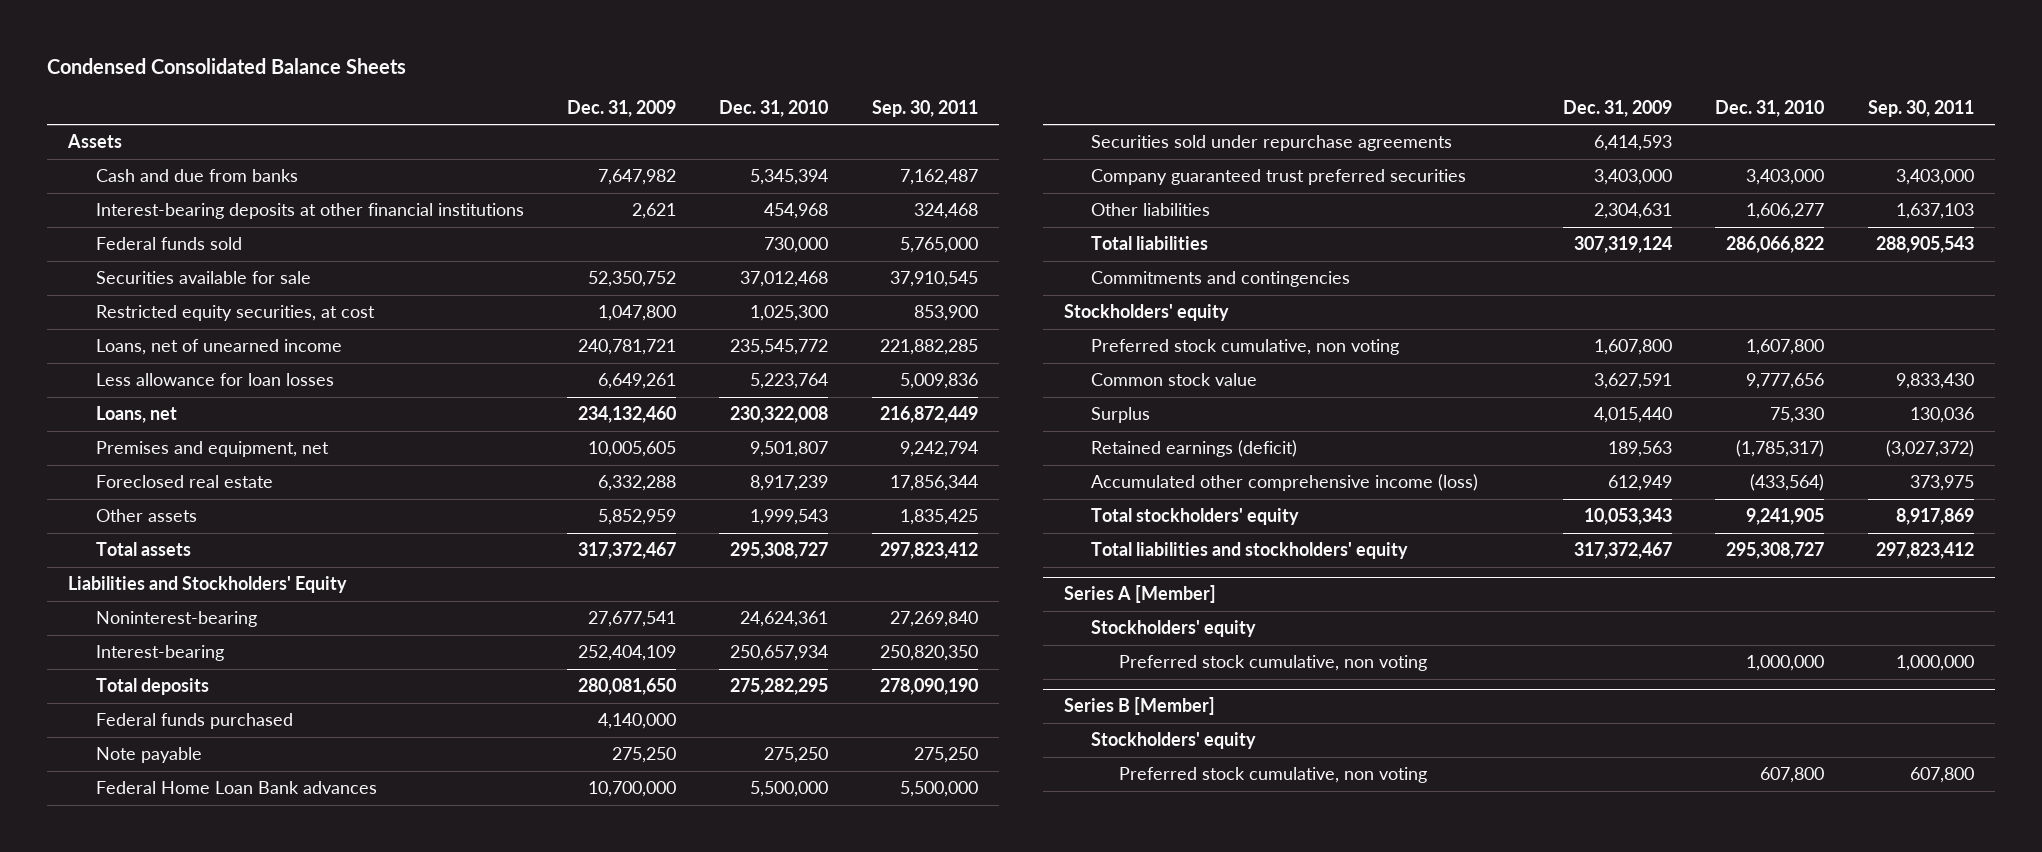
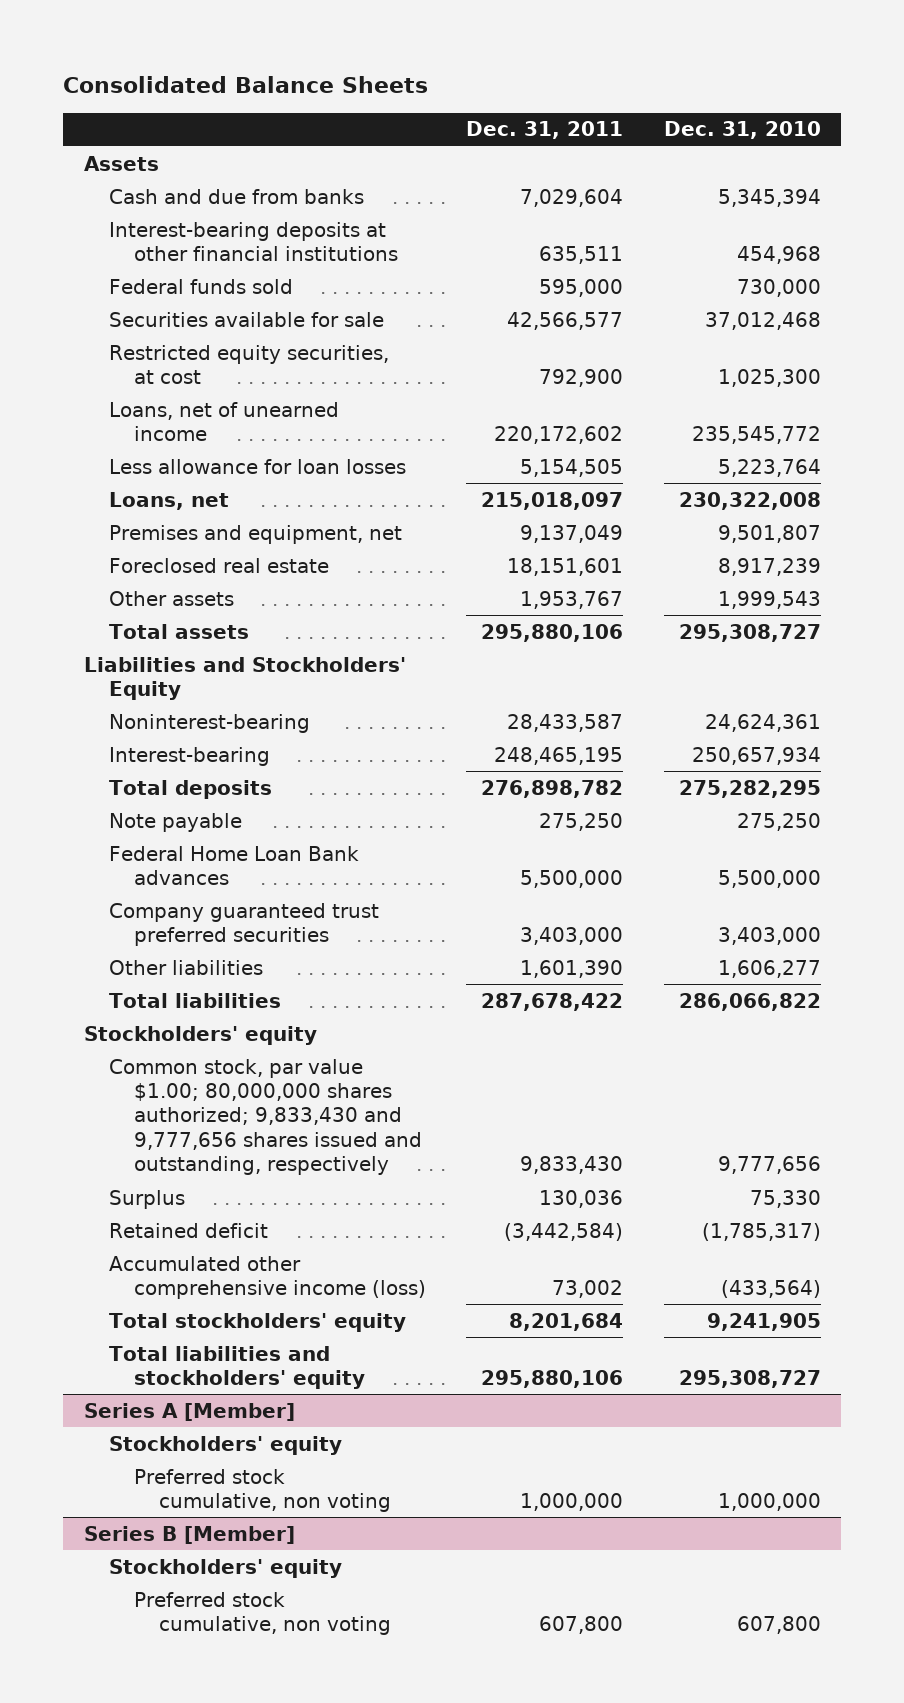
- Condensed Consolidated Balance Sheets
+ Consolidated Balance Sheets
- | Dec. 31, 2009 | Dec. 31, 2010 | Sep. 30, 2011
+ | Dec. 31, 2011 | Dec. 31, 2010
- Federal funds purchased | 4,140,000 | |
- Securities sold under repurchase agreements | 6,414,593 | |
- Commitments and contingencies
- Preferred stock cumulative, non voting | 1,607,800 | 1,607,800 |
- Common stock value | 3,627,591 | 9,777,656 | 9,833,430
+ Common stock, par value $1.00; 80,000,000 shares authorized; 9,833,430 and 9,777,656 shares issued and outstanding, respectively | 9,833,430 | 9,777,656
- Retained earnings (deficit) | 189,563 | (1,785,317) | (3,027,372)
+ Retained deficit | (3,442,584) | (1,785,317)

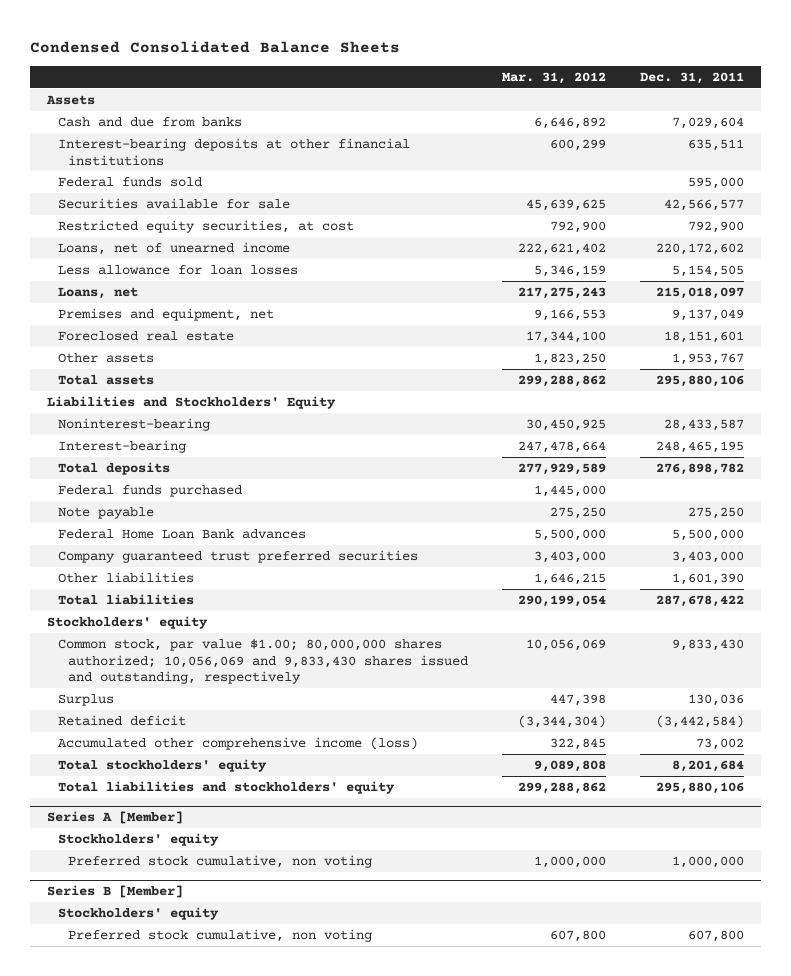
- Consolidated Balance Sheets
+ Condensed Consolidated Balance Sheets
- | Dec. 31, 2011 | Dec. 31, 2010
+ | Mar. 31, 2012 | Dec. 31, 2011
+ Federal funds purchased | 1,445,000 |
- Common stock, par value $1.00; 80,000,000 shares authorized; 9,833,430 and 9,777,656 shares issued and outstanding, respectively | 9,833,430 | 9,777,656
+ Common stock, par value $1.00; 80,000,000 shares authorized; 10,056,069 and 9,833,430 shares issued and outstanding, respectively | 10,056,069 | 9,833,430

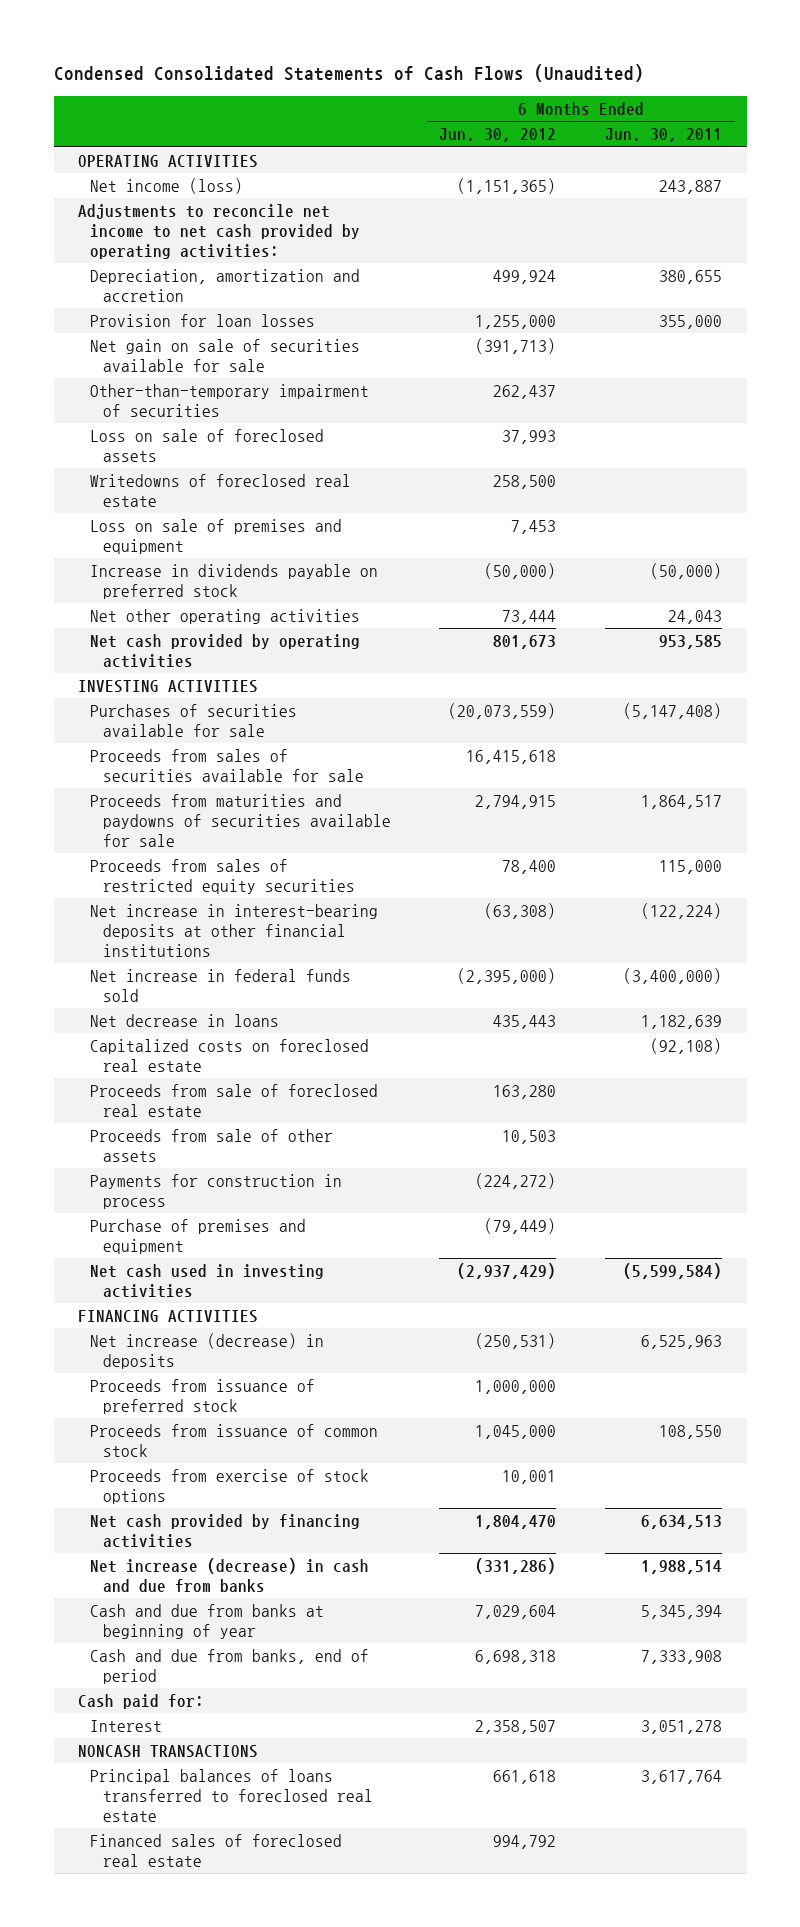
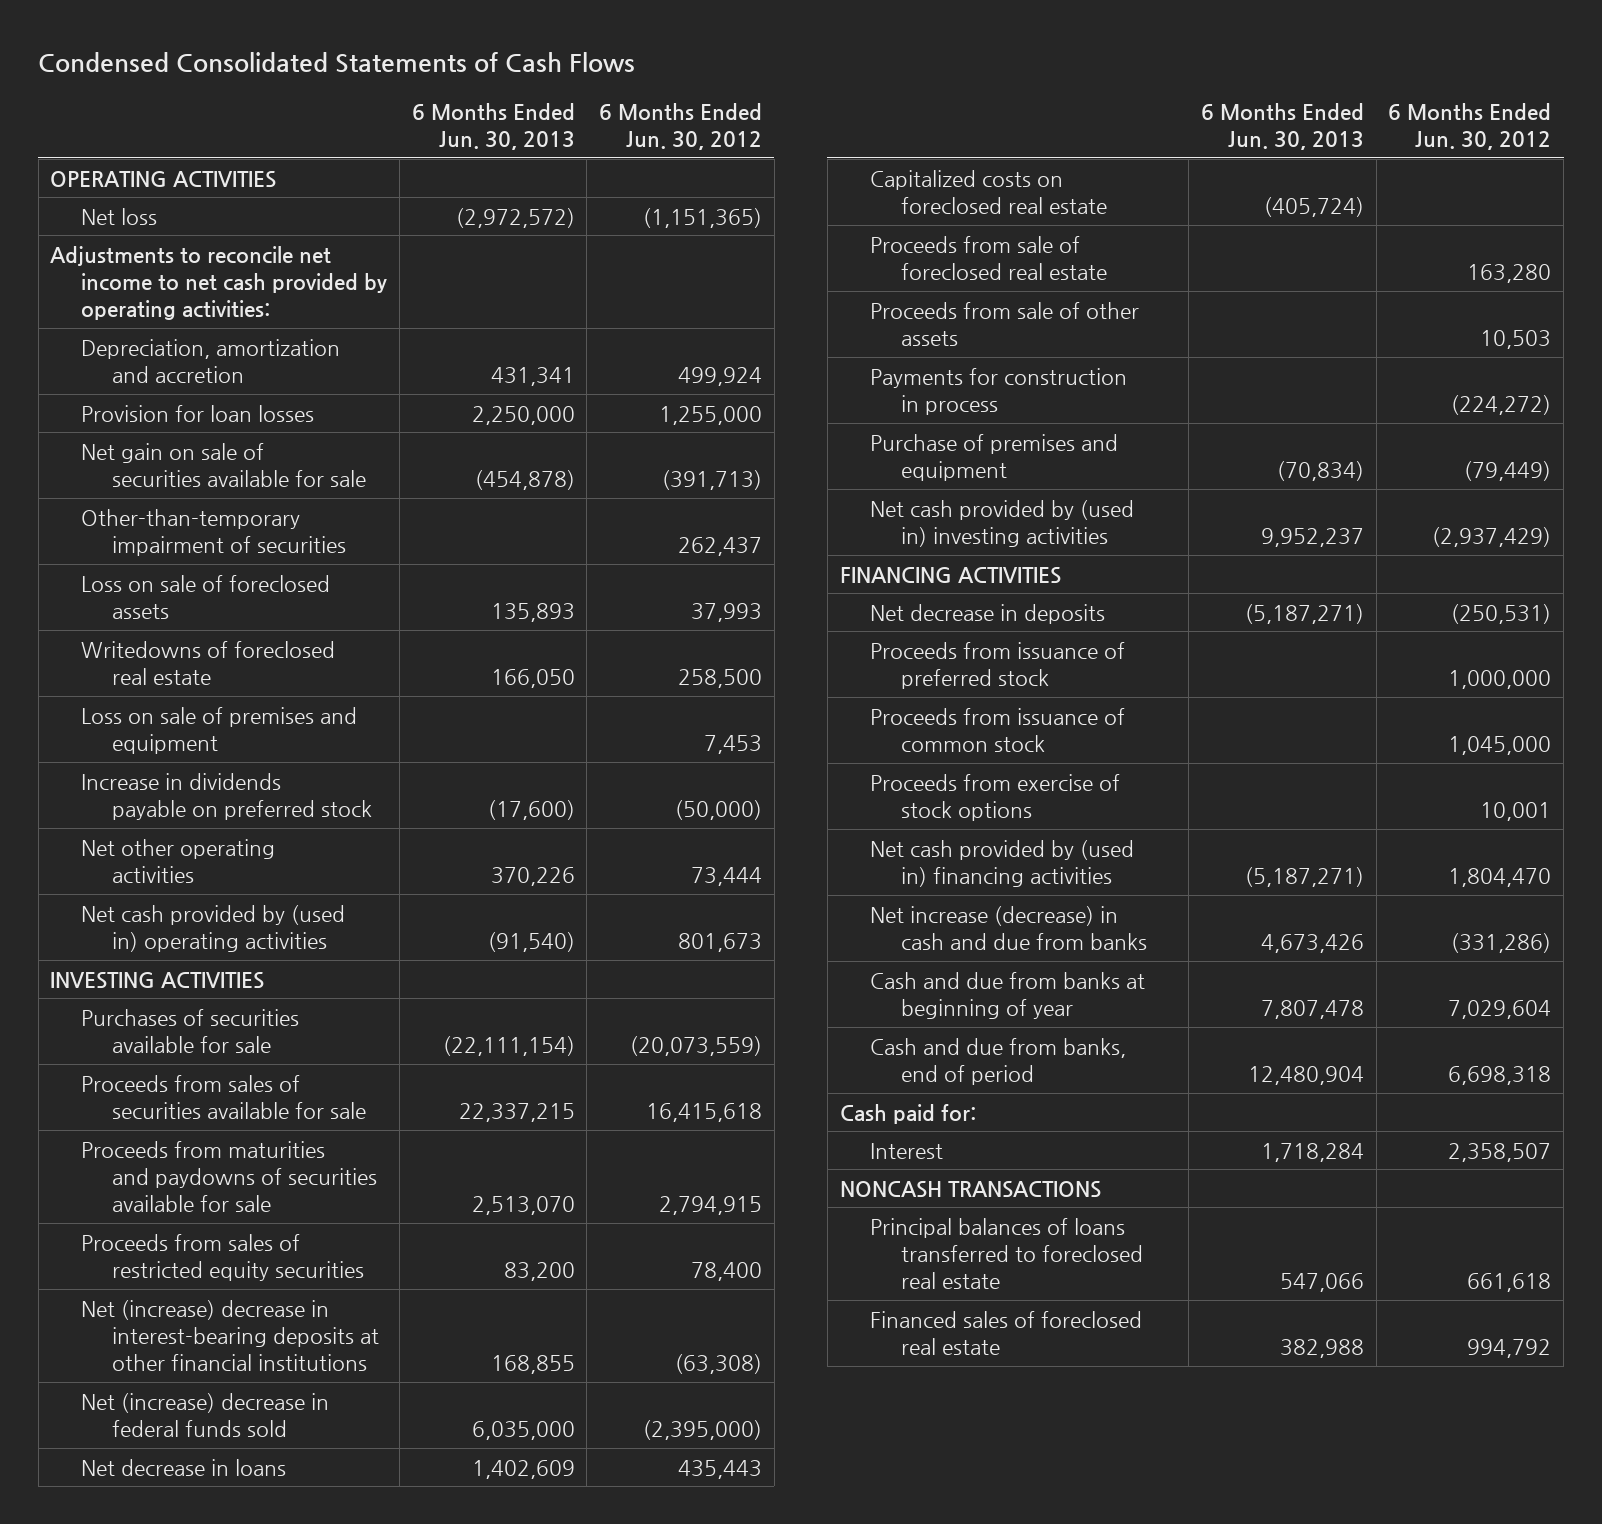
- Condensed Consolidated Statements of Cash Flows (Unaudited)
+ Condensed Consolidated Statements of Cash Flows
- | 6 Months Ended Jun. 30, 2012 | 6 Months Ended Jun. 30, 2011
+ | 6 Months Ended Jun. 30, 2013 | 6 Months Ended Jun. 30, 2012
- Net income (loss) | (1,151,365) | 243,887
+ Net loss | (2,972,572) | (1,151,365)
- Net cash provided by operating activities | 801,673 | 953,585
+ Net cash provided by (used in) operating activities | (91,540) | 801,673
- Net increase in interest-bearing deposits at other financial institutions | (63,308) | (122,224)
- Net increase in federal funds sold | (2,395,000) | (3,400,000)
+ Net (increase) decrease in interest-bearing deposits at other financial institutions | 168,855 | (63,308)
+ Net (increase) decrease in federal funds sold | 6,035,000 | (2,395,000)
- Net cash used in investing activities | (2,937,429) | (5,599,584)
+ Net cash provided by (used in) investing activities | 9,952,237 | (2,937,429)
- Net increase (decrease) in deposits | (250,531) | 6,525,963
+ Net decrease in deposits | (5,187,271) | (250,531)
- Net cash provided by financing activities | 1,804,470 | 6,634,513
+ Net cash provided by (used in) financing activities | (5,187,271) | 1,804,470

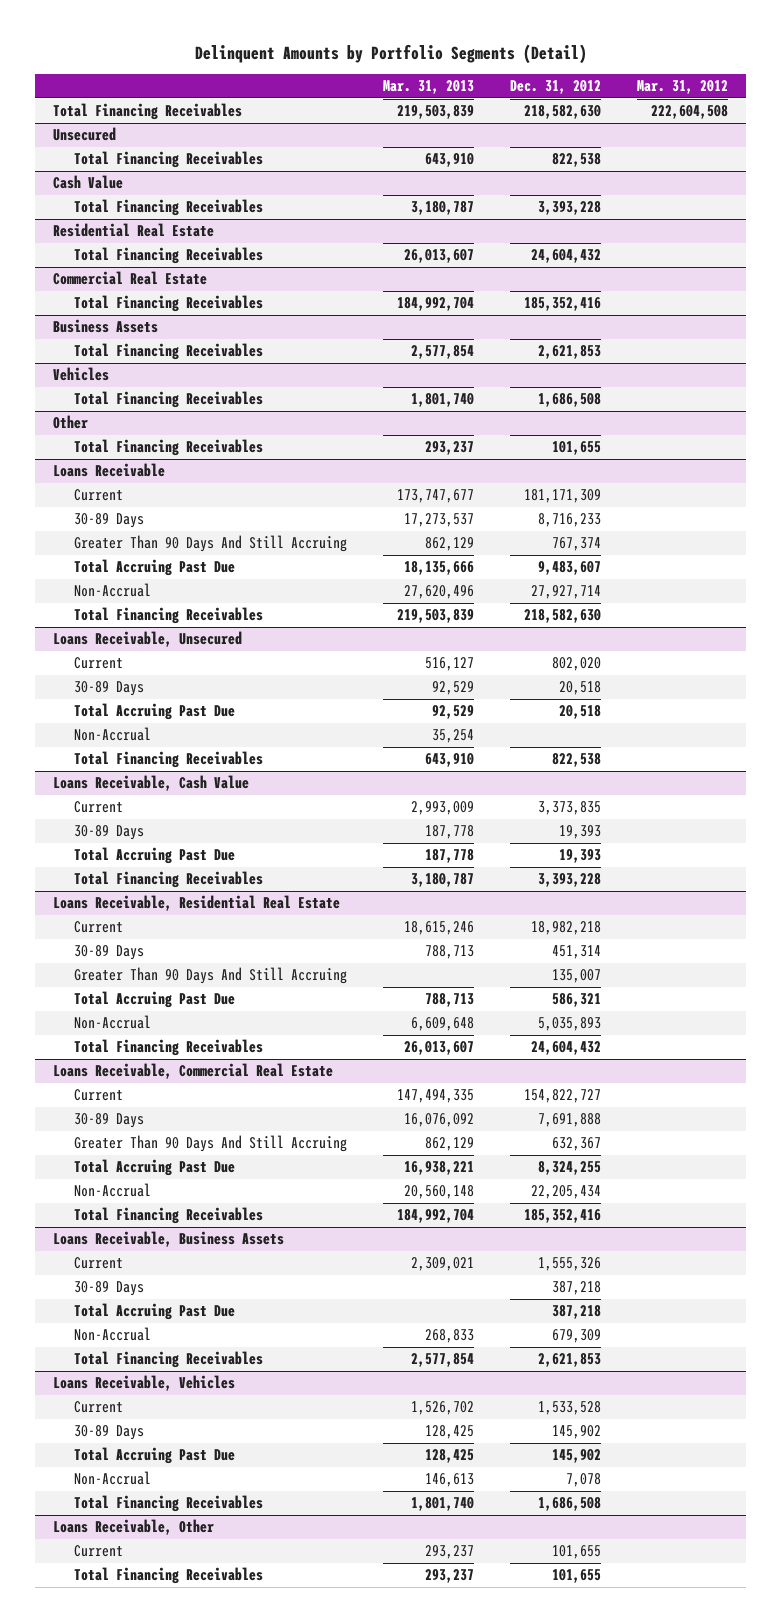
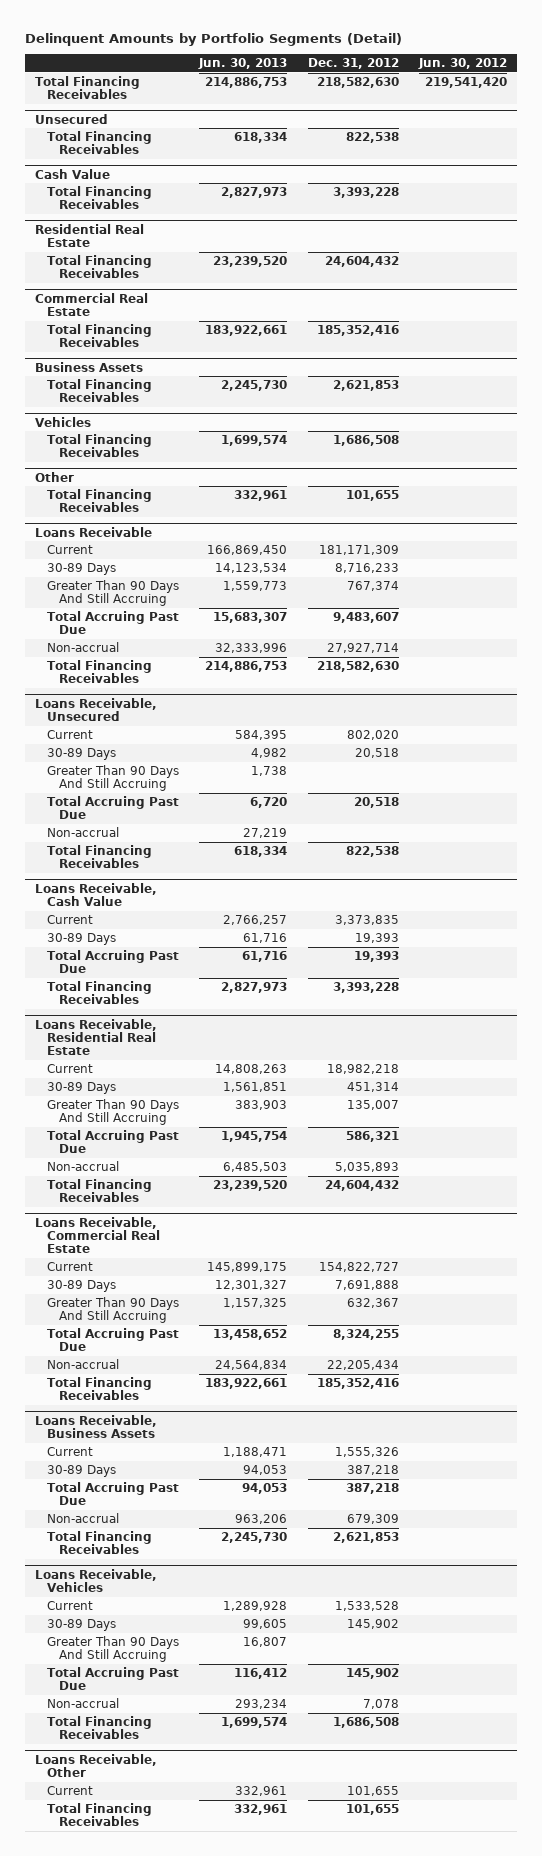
- | Mar. 31, 2013 | Dec. 31, 2012 | Mar. 31, 2012
+ | Jun. 30, 2013 | Dec. 31, 2012 | Jun. 30, 2012
@ Loans Receivable
- Non-Accrual | 27,620,496 | 27,927,714 |
+ Non-accrual | 32,333,996 | 27,927,714 |
@ Loans Receivable, Unsecured
+ Greater Than 90 Days And Still Accruing | 1,738 | |
- Non-Accrual | 35,254 | |
+ Non-accrual | 27,219 | |
@ Loans Receivable, Residential Real Estate
- Non-Accrual | 6,609,648 | 5,035,893 |
+ Non-accrual | 6,485,503 | 5,035,893 |
@ Loans Receivable, Commercial Real Estate
- Non-Accrual | 20,560,148 | 22,205,434 |
+ Non-accrual | 24,564,834 | 22,205,434 |
@ Loans Receivable, Business Assets
- Non-Accrual | 268,833 | 679,309 |
+ Non-accrual | 963,206 | 679,309 |
@ Loans Receivable, Vehicles
+ Greater Than 90 Days And Still Accruing | 16,807 | |
- Non-Accrual | 146,613 | 7,078 |
+ Non-accrual | 293,234 | 7,078 |

